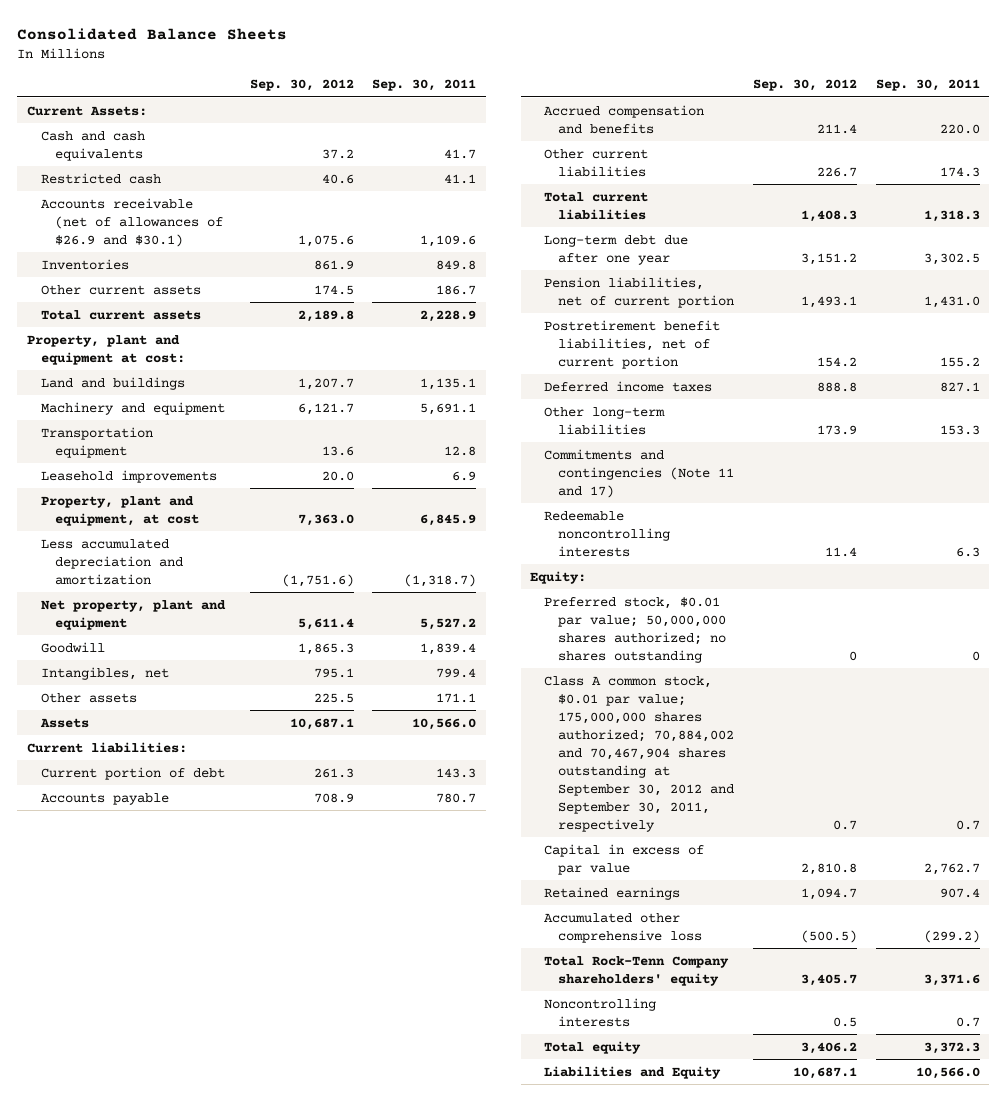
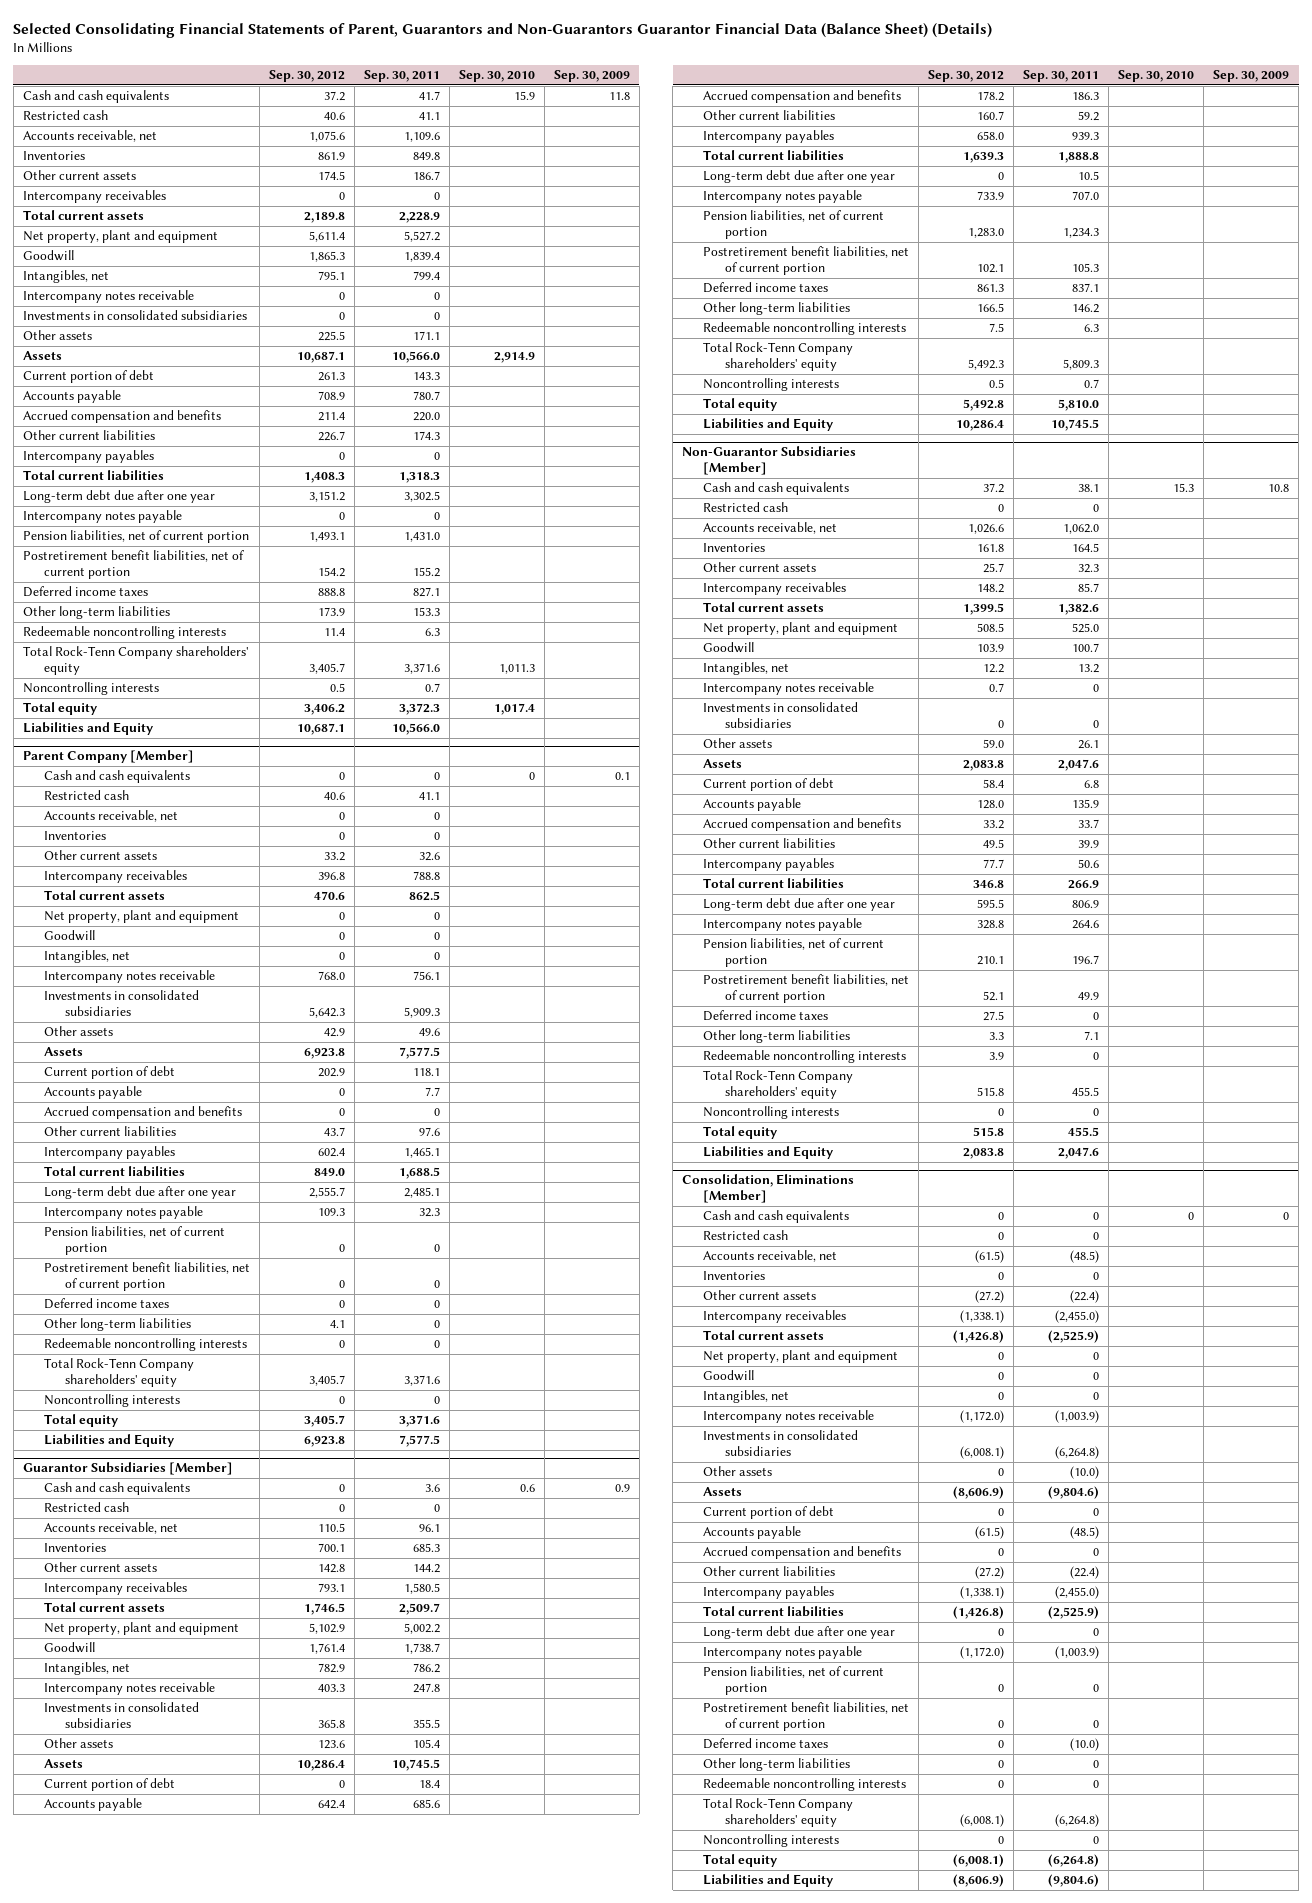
- Consolidated Balance Sheets
+ Selected Consolidating Financial Statements of Parent, Guarantors and Non-Guarantors Guarantor Financial Data (Balance Sheet) (Details)
- | Sep. 30, 2012 | Sep. 30, 2011
+ | Sep. 30, 2012 | Sep. 30, 2011 | Sep. 30, 2010 | Sep. 30, 2009
- Current Assets:
- Accounts receivable (net of allowances of $26.9 and $30.1) | 1,075.6 | 1,109.6
+ Accounts receivable, net | 1,075.6 | 1,109.6 | |
+ Intercompany receivables | 0 | 0 | |
- Property, plant and equipment at cost:
- Land and buildings | 1,207.7 | 1,135.1
- Machinery and equipment | 6,121.7 | 5,691.1
- Transportation equipment | 13.6 | 12.8
- Leasehold improvements | 20.0 | 6.9
- Property, plant and equipment, at cost | 7,363.0 | 6,845.9
- Less accumulated depreciation and amortization | (1,751.6) | (1,318.7)
+ Intercompany notes receivable | 0 | 0 | |
+ Investments in consolidated subsidiaries | 0 | 0 | |
- Current liabilities:
+ Intercompany payables | 0 | 0 | |
+ Intercompany notes payable | 0 | 0 | |
- Commitments and contingencies (Note 11 and 17)
- Equity:
- Preferred stock, $0.01 par value; 50,000,000 shares authorized; no shares outstanding | 0 | 0
- Class A common stock, $0.01 par value; 175,000,000 shares authorized; 70,884,002 and 70,467,904 shares outstanding at September 30, 2012 and September 30, 2011, respectively | 0.7 | 0.7
- Capital in excess of par value | 2,810.8 | 2,762.7
- Retained earnings | 1,094.7 | 907.4
- Accumulated other comprehensive loss | (500.5) | (299.2)
+ Parent Company [Member]
+ Cash and cash equivalents | 0 | 0 | 0 | 0.1
+ Restricted cash | 40.6 | 41.1 | |
+ Accounts receivable, net | 0 | 0 | |
+ Inventories | 0 | 0 | |
+ Other current assets | 33.2 | 32.6 | |
+ Intercompany receivables | 396.8 | 788.8 | |
+ Total current assets | 470.6 | 862.5 | |
+ Net property, plant and equipment | 0 | 0 | |
+ Goodwill | 0 | 0 | |
+ Intangibles, net | 0 | 0 | |
+ Intercompany notes receivable | 768.0 | 756.1 | |
+ Investments in consolidated subsidiaries | 5,642.3 | 5,909.3 | |
+ Other assets | 42.9 | 49.6 | |
+ Assets | 6,923.8 | 7,577.5 | |
+ Current portion of debt | 202.9 | 118.1 | |
+ Accounts payable | 0 | 7.7 | |
+ Accrued compensation and benefits | 0 | 0 | |
+ Other current liabilities | 43.7 | 97.6 | |
+ Intercompany payables | 602.4 | 1,465.1 | |
+ Total current liabilities | 849.0 | 1,688.5 | |
+ Long-term debt due after one year | 2,555.7 | 2,485.1 | |
+ Intercompany notes payable | 109.3 | 32.3 | |
+ Pension liabilities, net of current portion | 0 | 0 | |
+ Postretirement benefit liabilities, net of current portion | 0 | 0 | |
+ Deferred income taxes | 0 | 0 | |
+ Other long-term liabilities | 4.1 | 0 | |
+ Redeemable noncontrolling interests | 0 | 0 | |
+ Total Rock-Tenn Company shareholders' equity | 3,405.7 | 3,371.6 | |
+ Noncontrolling interests | 0 | 0 | |
+ Total equity | 3,405.7 | 3,371.6 | |
+ Liabilities and Equity | 6,923.8 | 7,577.5 | |
+ Guarantor Subsidiaries [Member]
+ Cash and cash equivalents | 0 | 3.6 | 0.6 | 0.9
+ Restricted cash | 0 | 0 | |
+ Accounts receivable, net | 110.5 | 96.1 | |
+ Inventories | 700.1 | 685.3 | |
+ Other current assets | 142.8 | 144.2 | |
+ Intercompany receivables | 793.1 | 1,580.5 | |
+ Total current assets | 1,746.5 | 2,509.7 | |
+ Net property, plant and equipment | 5,102.9 | 5,002.2 | |
+ Goodwill | 1,761.4 | 1,738.7 | |
+ Intangibles, net | 782.9 | 786.2 | |
+ Intercompany notes receivable | 403.3 | 247.8 | |
+ Investments in consolidated subsidiaries | 365.8 | 355.5 | |
+ Other assets | 123.6 | 105.4 | |
+ Assets | 10,286.4 | 10,745.5 | |
+ Current portion of debt | 0 | 18.4 | |
+ Accounts payable | 642.4 | 685.6 | |
+ Accrued compensation and benefits | 178.2 | 186.3 | |
+ Other current liabilities | 160.7 | 59.2 | |
+ Intercompany payables | 658.0 | 939.3 | |
+ Total current liabilities | 1,639.3 | 1,888.8 | |
+ Long-term debt due after one year | 0 | 10.5 | |
+ Intercompany notes payable | 733.9 | 707.0 | |
+ Pension liabilities, net of current portion | 1,283.0 | 1,234.3 | |
+ Postretirement benefit liabilities, net of current portion | 102.1 | 105.3 | |
+ Deferred income taxes | 861.3 | 837.1 | |
+ Other long-term liabilities | 166.5 | 146.2 | |
+ Redeemable noncontrolling interests | 7.5 | 6.3 | |
+ Total Rock-Tenn Company shareholders' equity | 5,492.3 | 5,809.3 | |
+ Noncontrolling interests | 0.5 | 0.7 | |
+ Total equity | 5,492.8 | 5,810.0 | |
+ Liabilities and Equity | 10,286.4 | 10,745.5 | |
+ Non-Guarantor Subsidiaries [Member]
+ Cash and cash equivalents | 37.2 | 38.1 | 15.3 | 10.8
+ Restricted cash | 0 | 0 | |
+ Accounts receivable, net | 1,026.6 | 1,062.0 | |
+ Inventories | 161.8 | 164.5 | |
+ Other current assets | 25.7 | 32.3 | |
+ Intercompany receivables | 148.2 | 85.7 | |
+ Total current assets | 1,399.5 | 1,382.6 | |
+ Net property, plant and equipment | 508.5 | 525.0 | |
+ Goodwill | 103.9 | 100.7 | |
+ Intangibles, net | 12.2 | 13.2 | |
+ Intercompany notes receivable | 0.7 | 0 | |
+ Investments in consolidated subsidiaries | 0 | 0 | |
+ Other assets | 59.0 | 26.1 | |
+ Assets | 2,083.8 | 2,047.6 | |
+ Current portion of debt | 58.4 | 6.8 | |
+ Accounts payable | 128.0 | 135.9 | |
+ Accrued compensation and benefits | 33.2 | 33.7 | |
+ Other current liabilities | 49.5 | 39.9 | |
+ Intercompany payables | 77.7 | 50.6 | |
+ Total current liabilities | 346.8 | 266.9 | |
+ Long-term debt due after one year | 595.5 | 806.9 | |
+ Intercompany notes payable | 328.8 | 264.6 | |
+ Pension liabilities, net of current portion | 210.1 | 196.7 | |
+ Postretirement benefit liabilities, net of current portion | 52.1 | 49.9 | |
+ Deferred income taxes | 27.5 | 0 | |
+ Other long-term liabilities | 3.3 | 7.1 | |
+ Redeemable noncontrolling interests | 3.9 | 0 | |
+ Total Rock-Tenn Company shareholders' equity | 515.8 | 455.5 | |
+ Noncontrolling interests | 0 | 0 | |
+ Total equity | 515.8 | 455.5 | |
+ Liabilities and Equity | 2,083.8 | 2,047.6 | |
+ Consolidation, Eliminations [Member]
+ Cash and cash equivalents | 0 | 0 | 0 | 0
+ Restricted cash | 0 | 0 | |
+ Accounts receivable, net | (61.5) | (48.5) | |
+ Inventories | 0 | 0 | |
+ Other current assets | (27.2) | (22.4) | |
+ Intercompany receivables | (1,338.1) | (2,455.0) | |
+ Total current assets | (1,426.8) | (2,525.9) | |
+ Net property, plant and equipment | 0 | 0 | |
+ Goodwill | 0 | 0 | |
+ Intangibles, net | 0 | 0 | |
+ Intercompany notes receivable | (1,172.0) | (1,003.9) | |
+ Investments in consolidated subsidiaries | (6,008.1) | (6,264.8) | |
+ Other assets | 0 | (10.0) | |
+ Assets | (8,606.9) | (9,804.6) | |
+ Current portion of debt | 0 | 0 | |
+ Accounts payable | (61.5) | (48.5) | |
+ Accrued compensation and benefits | 0 | 0 | |
+ Other current liabilities | (27.2) | (22.4) | |
+ Intercompany payables | (1,338.1) | (2,455.0) | |
+ Total current liabilities | (1,426.8) | (2,525.9) | |
+ Long-term debt due after one year | 0 | 0 | |
+ Intercompany notes payable | (1,172.0) | (1,003.9) | |
+ Pension liabilities, net of current portion | 0 | 0 | |
+ Postretirement benefit liabilities, net of current portion | 0 | 0 | |
+ Deferred income taxes | 0 | (10.0) | |
+ Other long-term liabilities | 0 | 0 | |
+ Redeemable noncontrolling interests | 0 | 0 | |
+ Total Rock-Tenn Company shareholders' equity | (6,008.1) | (6,264.8) | |
+ Noncontrolling interests | 0 | 0 | |
+ Total equity | (6,008.1) | (6,264.8) | |
+ Liabilities and Equity | (8,606.9) | (9,804.6) | |

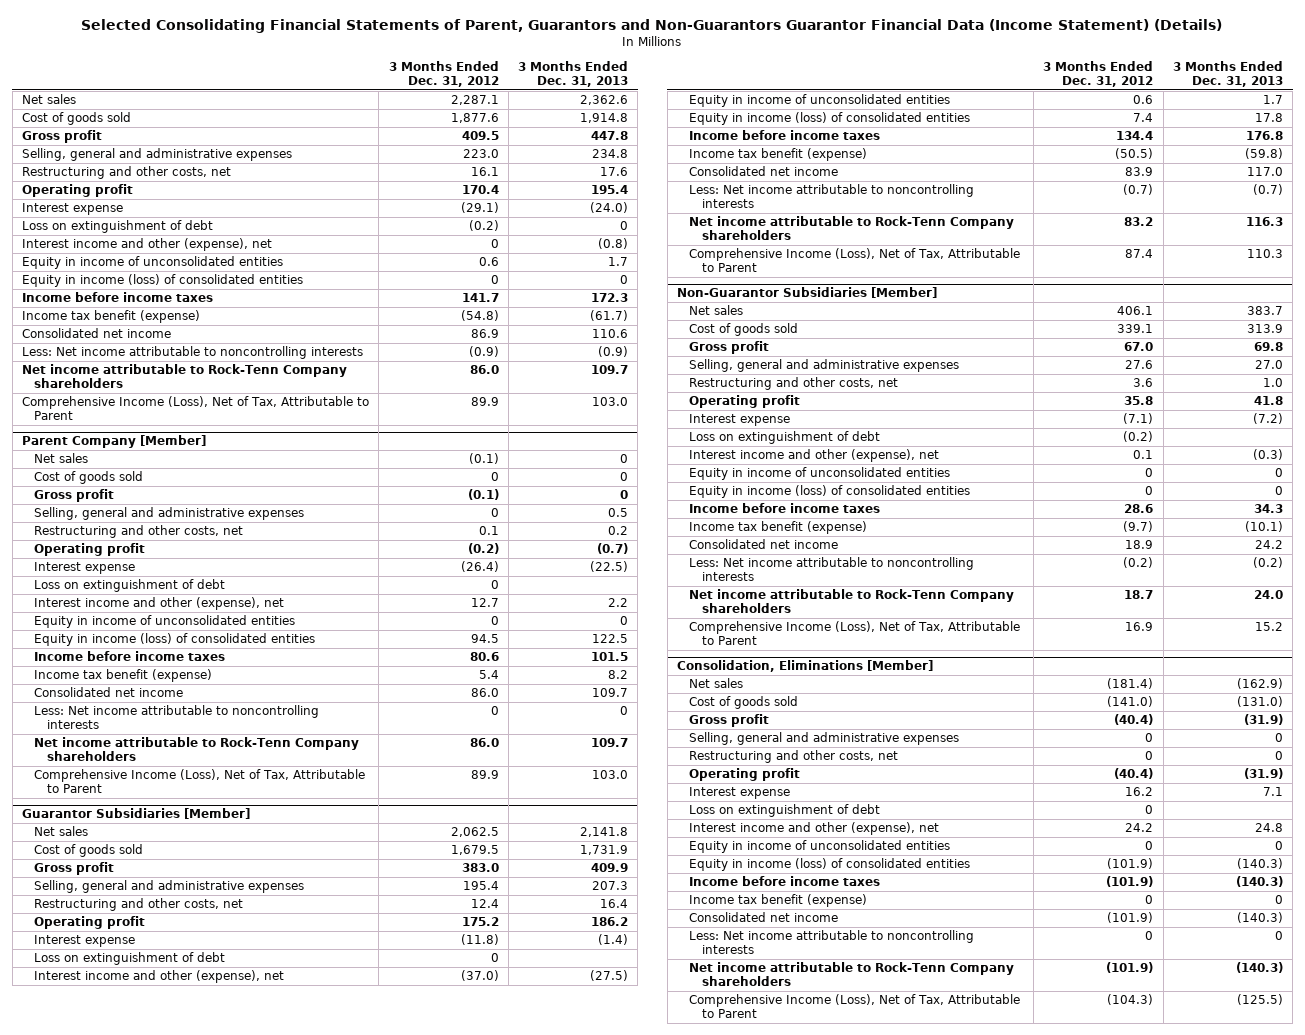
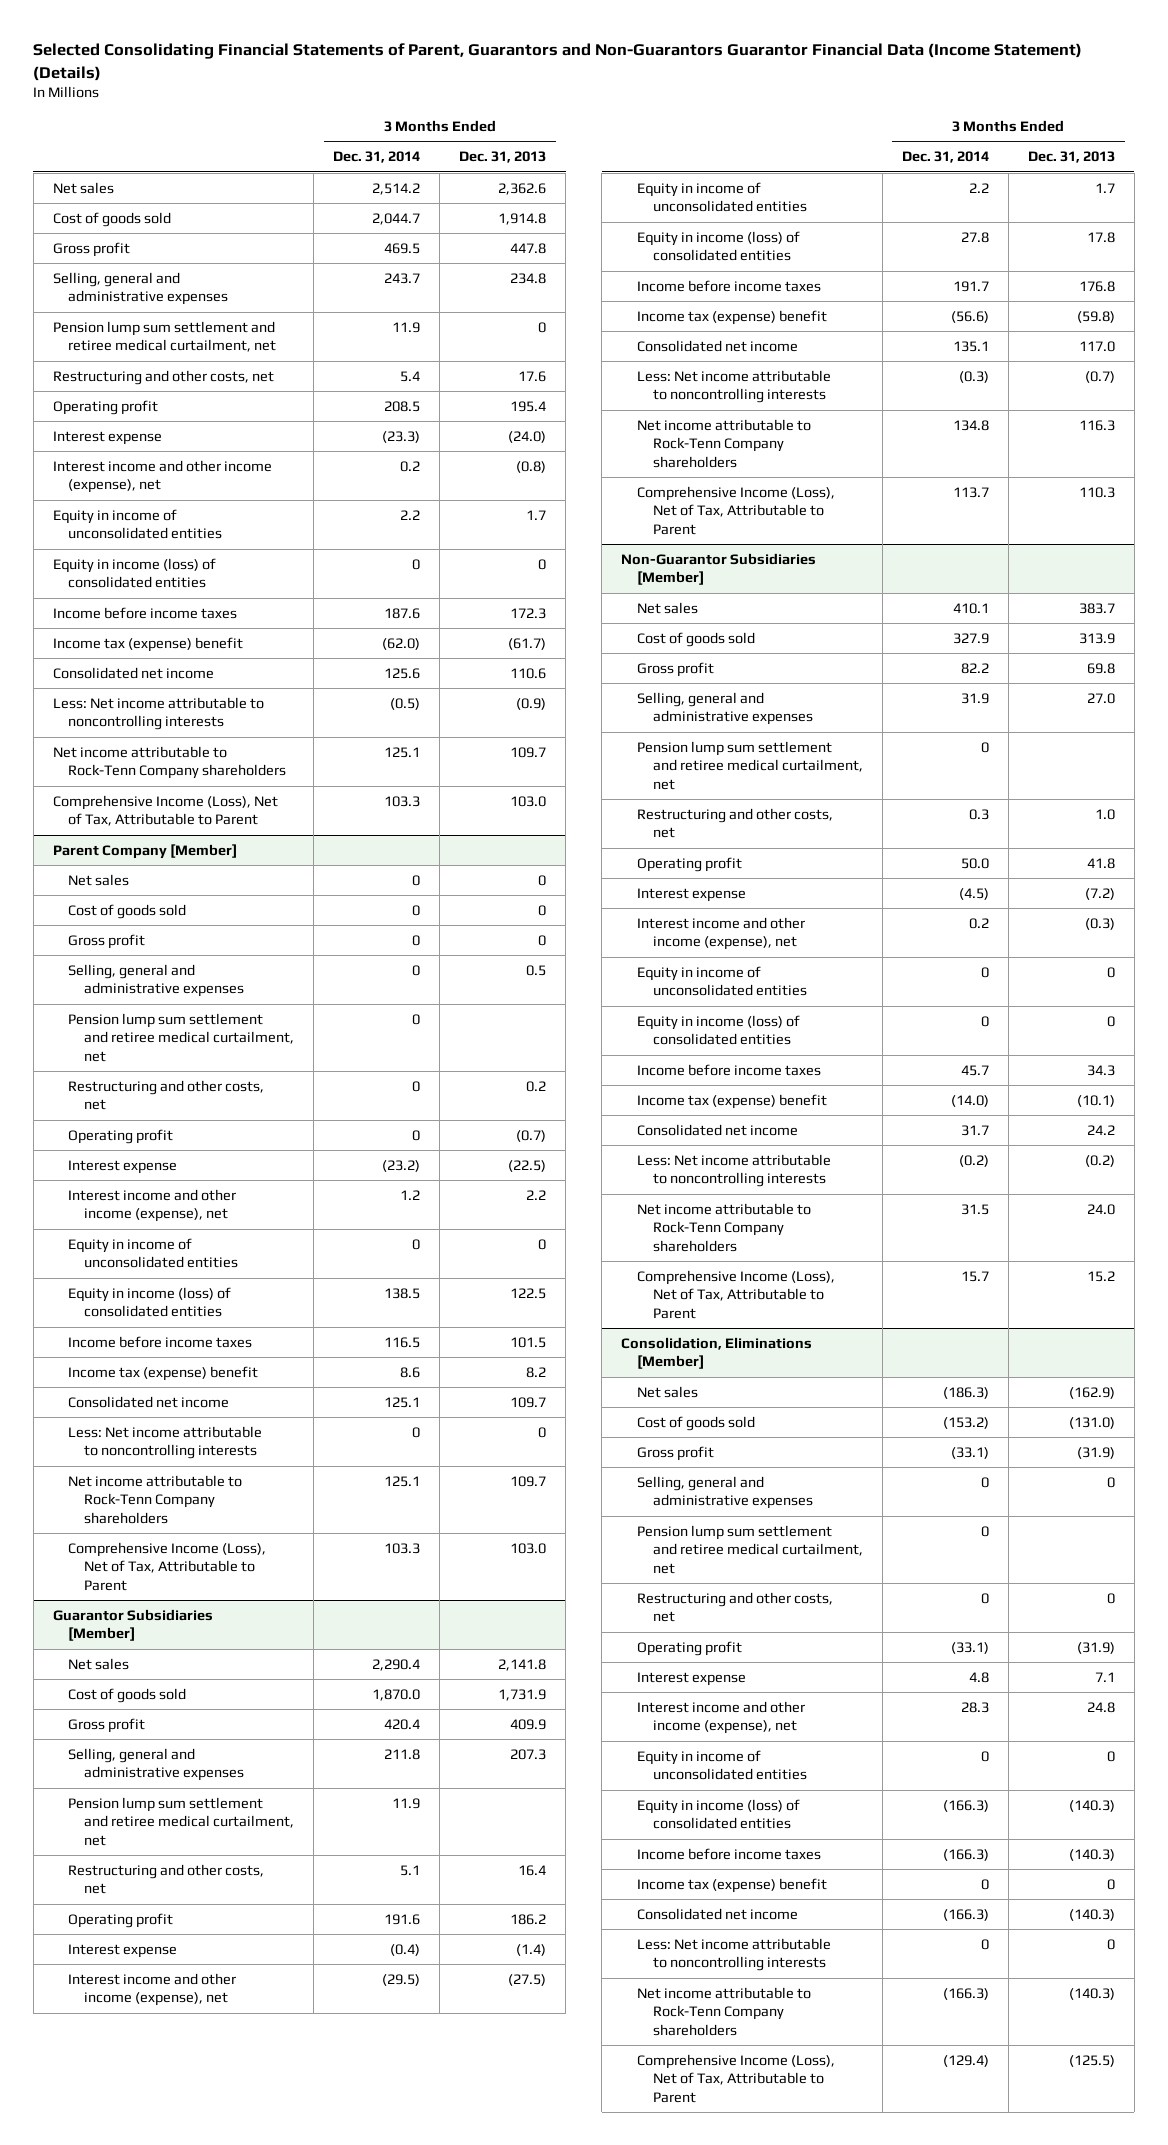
- | 3 Months Ended Dec. 31, 2012 | 3 Months Ended Dec. 31, 2013
+ | 3 Months Ended Dec. 31, 2014 | 3 Months Ended Dec. 31, 2013
+ Pension lump sum settlement and retiree medical curtailment, net | 11.9 | 0
- Loss on extinguishment of debt | (0.2) | 0
- Interest income and other (expense), net | 0 | (0.8)
+ Interest income and other income (expense), net | 0.2 | (0.8)
- Income tax benefit (expense) | (54.8) | (61.7)
+ Income tax (expense) benefit | (62.0) | (61.7)
@ Parent Company [Member]
+ Pension lump sum settlement and retiree medical curtailment, net | 0 |
- Loss on extinguishment of debt | 0 |
- Interest income and other (expense), net | 12.7 | 2.2
+ Interest income and other income (expense), net | 1.2 | 2.2
- Income tax benefit (expense) | 5.4 | 8.2
+ Income tax (expense) benefit | 8.6 | 8.2
@ Guarantor Subsidiaries [Member]
+ Pension lump sum settlement and retiree medical curtailment, net | 11.9 |
- Loss on extinguishment of debt | 0 |
- Interest income and other (expense), net | (37.0) | (27.5)
+ Interest income and other income (expense), net | (29.5) | (27.5)
- Income tax benefit (expense) | (50.5) | (59.8)
+ Income tax (expense) benefit | (56.6) | (59.8)
@ Non-Guarantor Subsidiaries [Member]
+ Pension lump sum settlement and retiree medical curtailment, net | 0 |
- Loss on extinguishment of debt | (0.2) |
- Interest income and other (expense), net | 0.1 | (0.3)
+ Interest income and other income (expense), net | 0.2 | (0.3)
- Income tax benefit (expense) | (9.7) | (10.1)
+ Income tax (expense) benefit | (14.0) | (10.1)
@ Consolidation, Eliminations [Member]
+ Pension lump sum settlement and retiree medical curtailment, net | 0 |
- Loss on extinguishment of debt | 0 |
- Interest income and other (expense), net | 24.2 | 24.8
+ Interest income and other income (expense), net | 28.3 | 24.8
- Income tax benefit (expense) | 0 | 0
+ Income tax (expense) benefit | 0 | 0

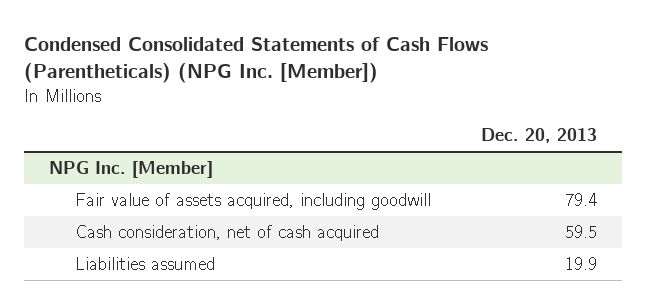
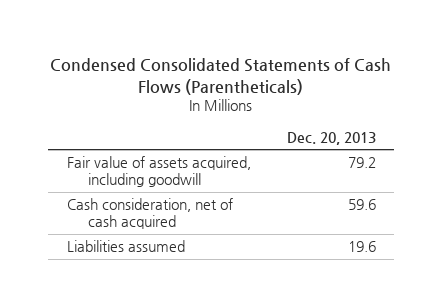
- Condensed Consolidated Statements of Cash Flows (Parentheticals) (NPG Inc. [Member])
+ Condensed Consolidated Statements of Cash Flows (Parentheticals)
- NPG Inc. [Member]
- Fair value of assets acquired, including goodwill | 79.4
- Cash consideration, net of cash acquired | 59.5
- Liabilities assumed | 19.9
+ Fair value of assets acquired, including goodwill | 79.2
+ Cash consideration, net of cash acquired | 59.6
+ Liabilities assumed | 19.6

